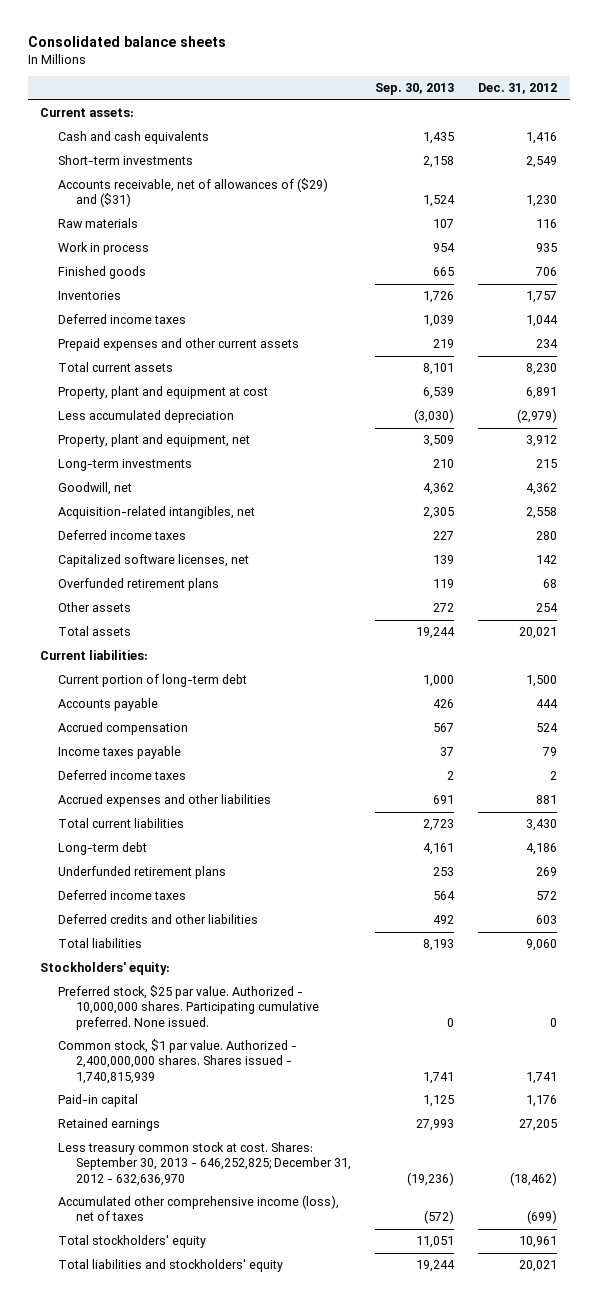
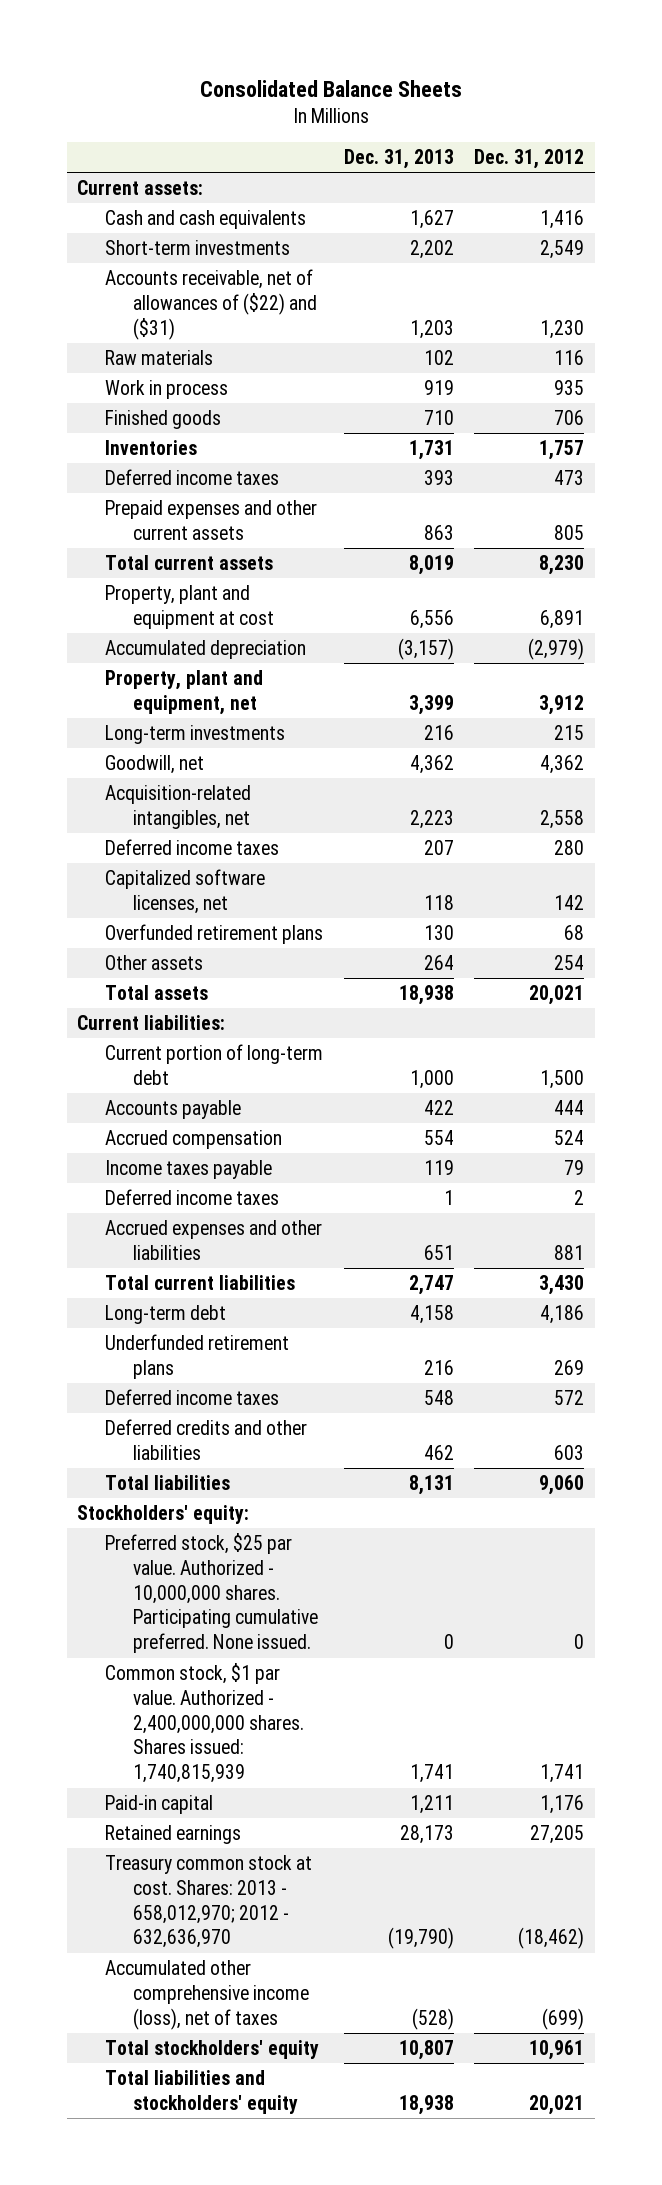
- Consolidated balance sheets
+ Consolidated Balance Sheets
- | Sep. 30, 2013 | Dec. 31, 2012
+ | Dec. 31, 2013 | Dec. 31, 2012
- Accounts receivable, net of allowances of ($29) and ($31) | 1,524 | 1,230
+ Accounts receivable, net of allowances of ($22) and ($31) | 1,203 | 1,230
- Deferred income taxes | 1,039 | 1,044
- Prepaid expenses and other current assets | 219 | 234
+ Deferred income taxes | 393 | 473
+ Prepaid expenses and other current assets | 863 | 805
- Less accumulated depreciation | (3,030) | (2,979)
+ Accumulated depreciation | (3,157) | (2,979)
- Common stock, $1 par value. Authorized - 2,400,000,000 shares. Shares issued - 1,740,815,939 | 1,741 | 1,741
+ Common stock, $1 par value. Authorized - 2,400,000,000 shares. Shares issued: 1,740,815,939 | 1,741 | 1,741
- Less treasury common stock at cost. Shares: September 30, 2013 - 646,252,825; December 31, 2012 - 632,636,970 | (19,236) | (18,462)
+ Treasury common stock at cost. Shares: 2013 - 658,012,970; 2012 - 632,636,970 | (19,790) | (18,462)

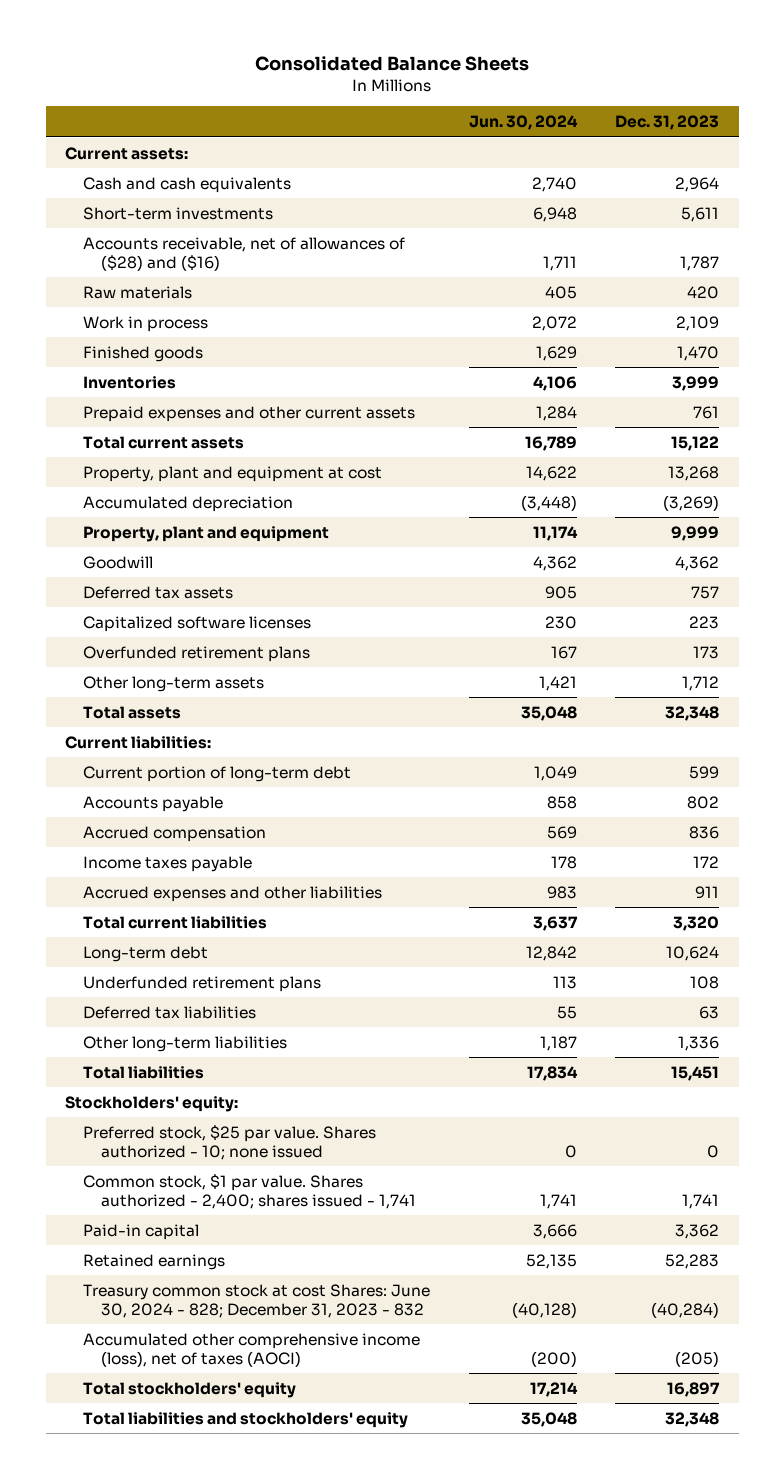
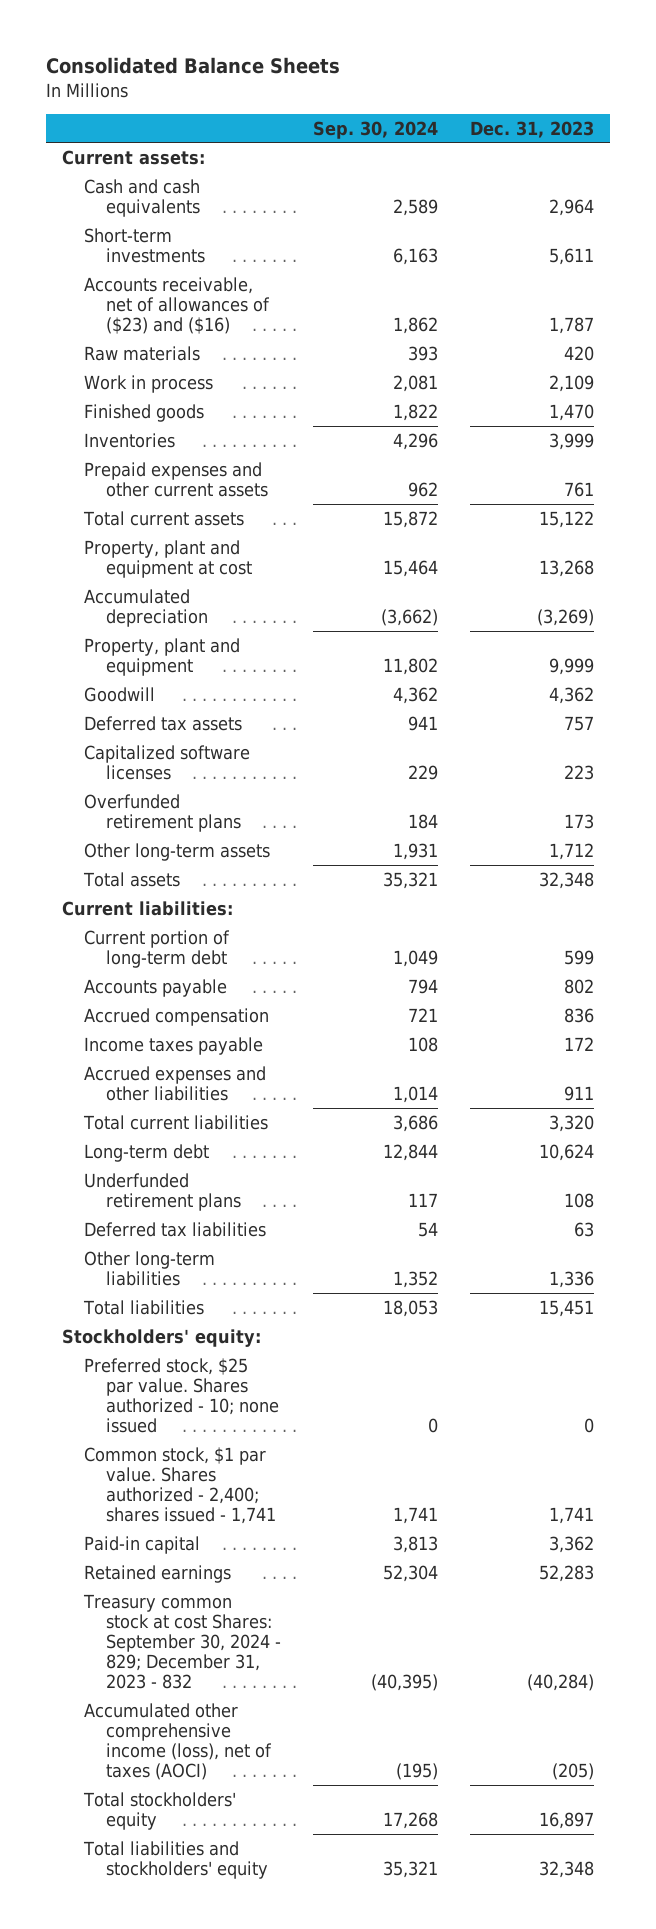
- | Jun. 30, 2024 | Dec. 31, 2023
+ | Sep. 30, 2024 | Dec. 31, 2023
- Accounts receivable, net of allowances of ($28) and ($16) | 1,711 | 1,787
+ Accounts receivable, net of allowances of ($23) and ($16) | 1,862 | 1,787
- Treasury common stock at cost Shares: June 30, 2024 - 828; December 31, 2023 - 832 | (40,128) | (40,284)
+ Treasury common stock at cost Shares: September 30, 2024 - 829; December 31, 2023 - 832 | (40,395) | (40,284)

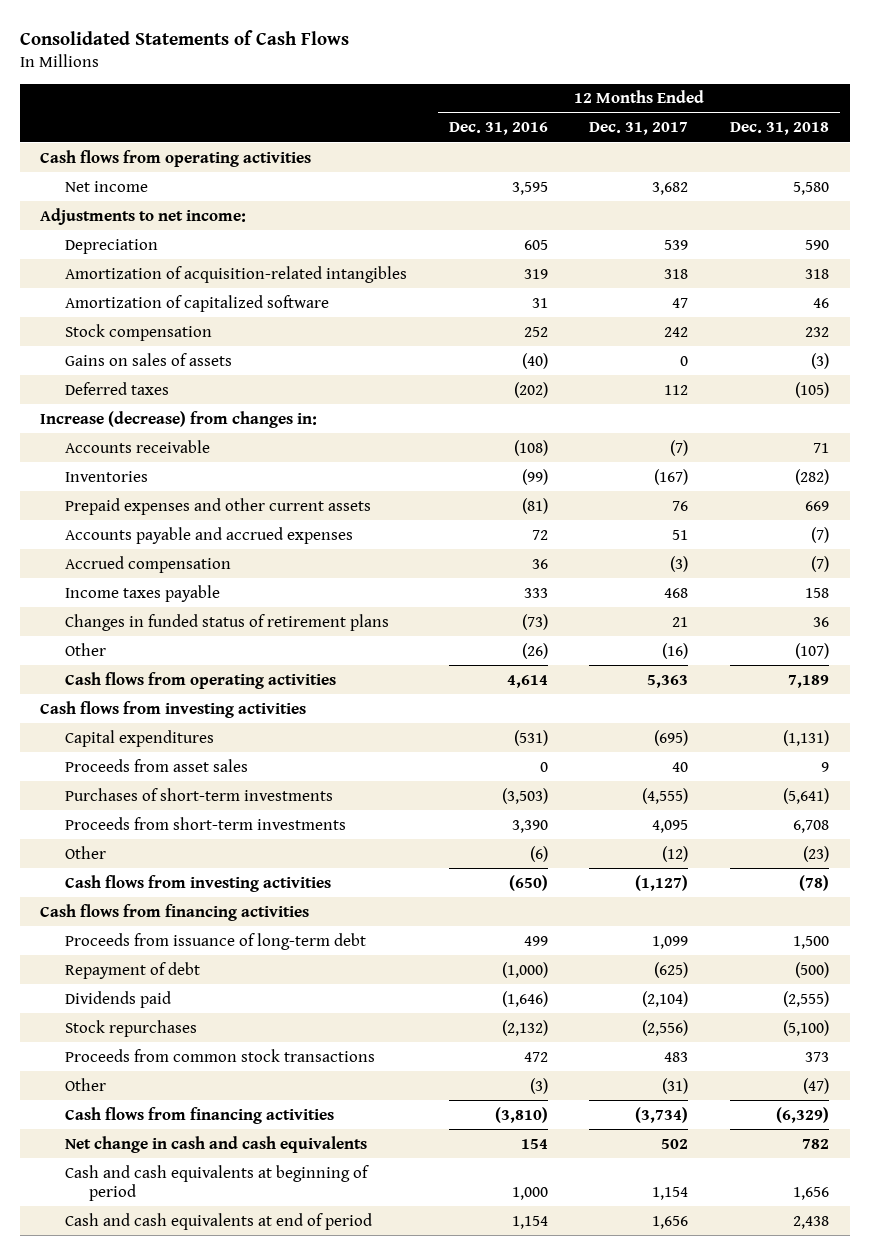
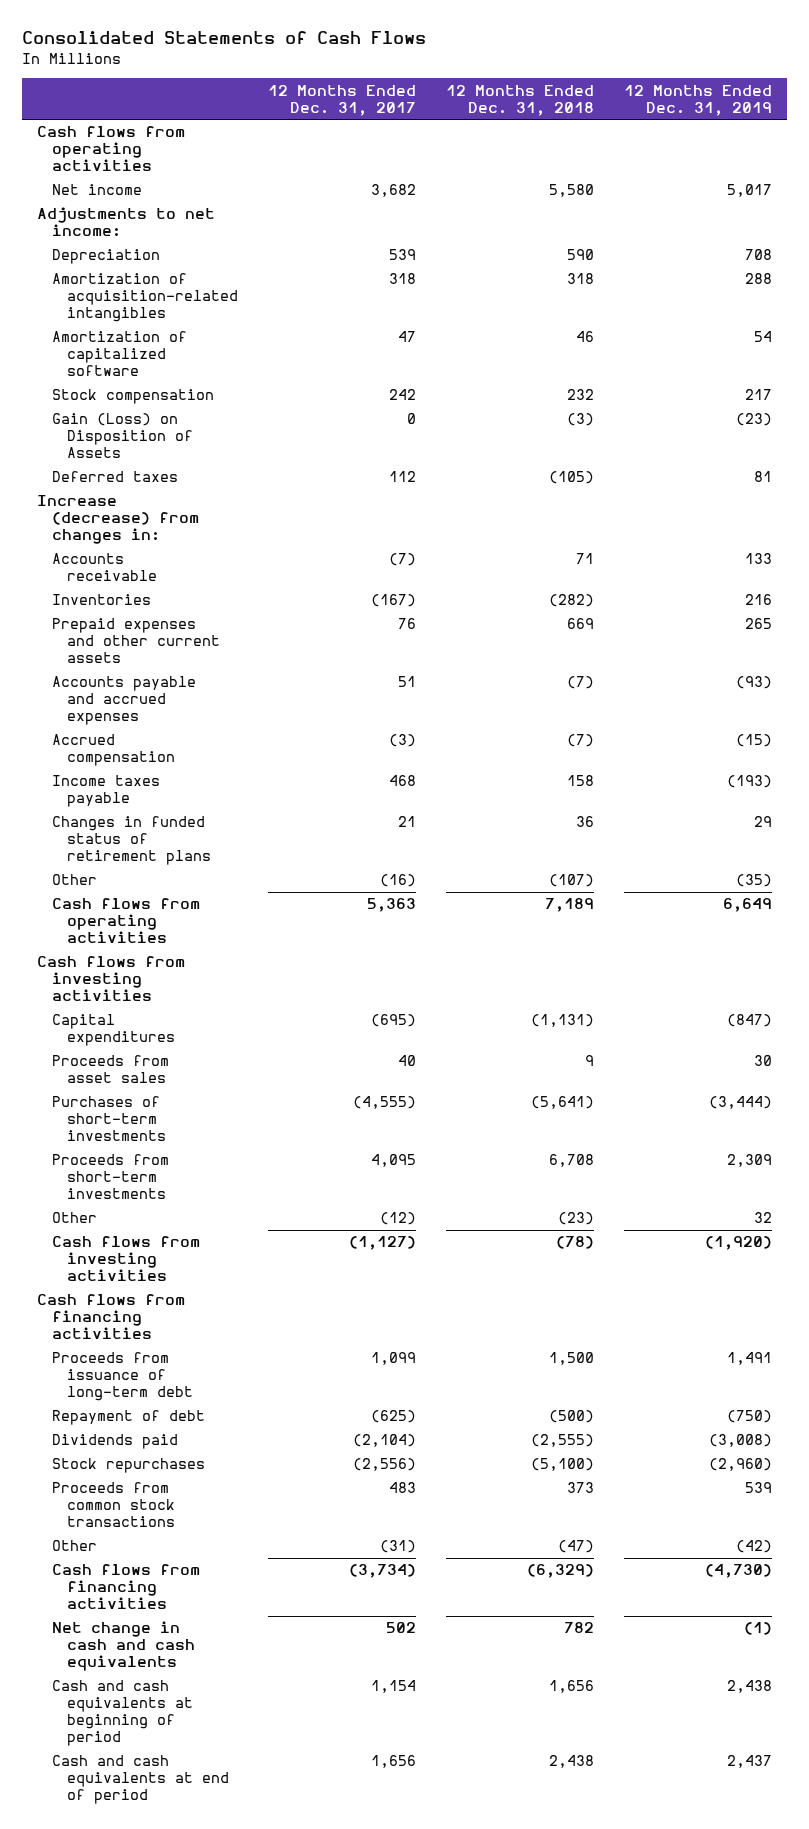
- | 12 Months Ended Dec. 31, 2016 | 12 Months Ended Dec. 31, 2017 | 12 Months Ended Dec. 31, 2018
+ | 12 Months Ended Dec. 31, 2017 | 12 Months Ended Dec. 31, 2018 | 12 Months Ended Dec. 31, 2019
- Gains on sales of assets | (40) | 0 | (3)
+ Gain (Loss) on Disposition of Assets | 0 | (3) | (23)

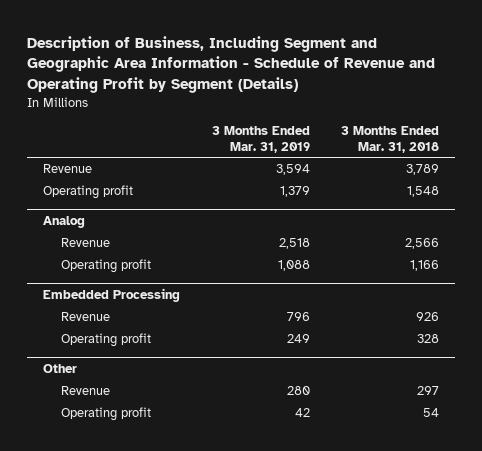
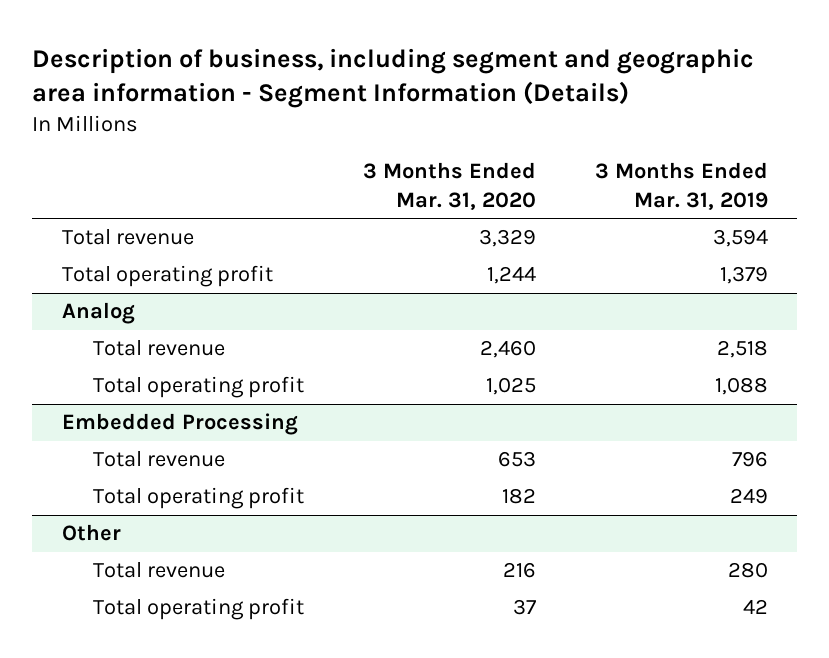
- Description of Business, Including Segment and Geographic Area Information - Schedule of Revenue and Operating Profit by Segment (Details)
+ Description of business, including segment and geographic area information - Segment Information (Details)
- | 3 Months Ended Mar. 31, 2019 | 3 Months Ended Mar. 31, 2018
+ | 3 Months Ended Mar. 31, 2020 | 3 Months Ended Mar. 31, 2019
- Revenue | 3,594 | 3,789
- Operating profit | 1,379 | 1,548
+ Total revenue | 3,329 | 3,594
+ Total operating profit | 1,244 | 1,379
@ Analog
- Revenue | 2,518 | 2,566
- Operating profit | 1,088 | 1,166
+ Total revenue | 2,460 | 2,518
+ Total operating profit | 1,025 | 1,088
@ Embedded Processing
- Revenue | 796 | 926
- Operating profit | 249 | 328
+ Total revenue | 653 | 796
+ Total operating profit | 182 | 249
@ Other
- Revenue | 280 | 297
- Operating profit | 42 | 54
+ Total revenue | 216 | 280
+ Total operating profit | 37 | 42

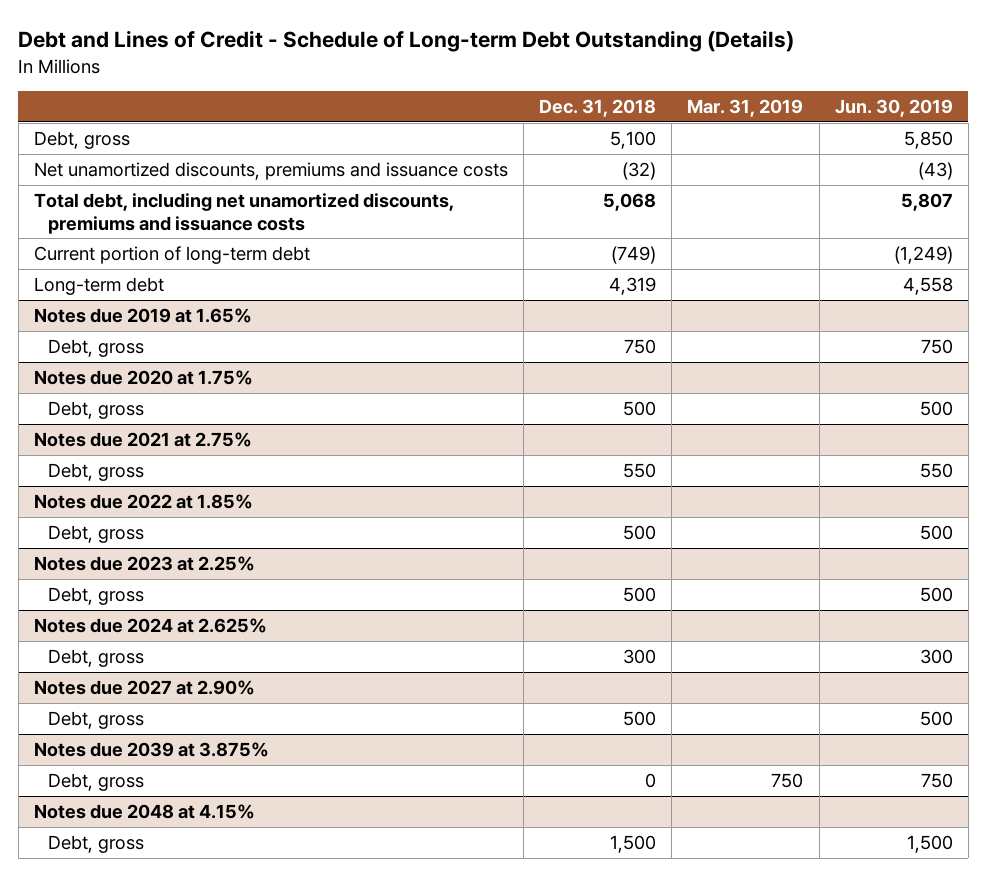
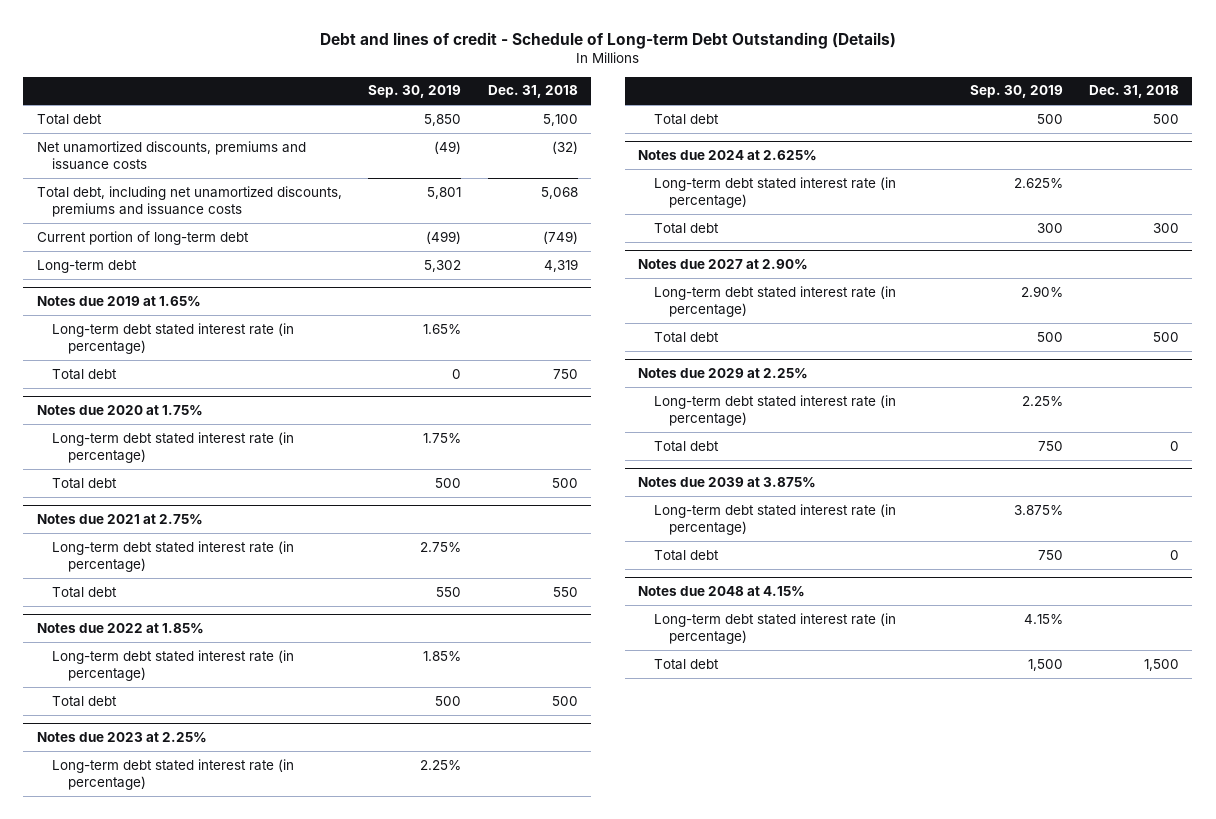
- Debt and Lines of Credit - Schedule of Long-term Debt Outstanding (Details)
+ Debt and lines of credit - Schedule of Long-term Debt Outstanding (Details)
- | Dec. 31, 2018 | Mar. 31, 2019 | Jun. 30, 2019
+ | Sep. 30, 2019 | Dec. 31, 2018
- Debt, gross | 5,100 | | 5,850
+ Total debt | 5,850 | 5,100
@ Notes due 2019 at 1.65%
- Debt, gross | 750 | | 750
+ Long-term debt stated interest rate (in percentage) | 1.65% |
+ Total debt | 0 | 750
@ Notes due 2020 at 1.75%
- Debt, gross | 500 | | 500
+ Long-term debt stated interest rate (in percentage) | 1.75% |
+ Total debt | 500 | 500
@ Notes due 2021 at 2.75%
- Debt, gross | 550 | | 550
+ Long-term debt stated interest rate (in percentage) | 2.75% |
+ Total debt | 550 | 550
@ Notes due 2022 at 1.85%
- Debt, gross | 500 | | 500
+ Long-term debt stated interest rate (in percentage) | 1.85% |
+ Total debt | 500 | 500
@ Notes due 2023 at 2.25%
- Debt, gross | 500 | | 500
+ Long-term debt stated interest rate (in percentage) | 2.25% |
+ Total debt | 500 | 500
@ Notes due 2024 at 2.625%
- Debt, gross | 300 | | 300
+ Long-term debt stated interest rate (in percentage) | 2.625% |
+ Total debt | 300 | 300
@ Notes due 2027 at 2.90%
- Debt, gross | 500 | | 500
+ Long-term debt stated interest rate (in percentage) | 2.90% |
+ Total debt | 500 | 500
+ Notes due 2029 at 2.25%
+ Long-term debt stated interest rate (in percentage) | 2.25% |
+ Total debt | 750 | 0
@ Notes due 2039 at 3.875%
- Debt, gross | 0 | 750 | 750
+ Long-term debt stated interest rate (in percentage) | 3.875% |
+ Total debt | 750 | 0
@ Notes due 2048 at 4.15%
- Debt, gross | 1,500 | | 1,500
+ Long-term debt stated interest rate (in percentage) | 4.15% |
+ Total debt | 1,500 | 1,500

